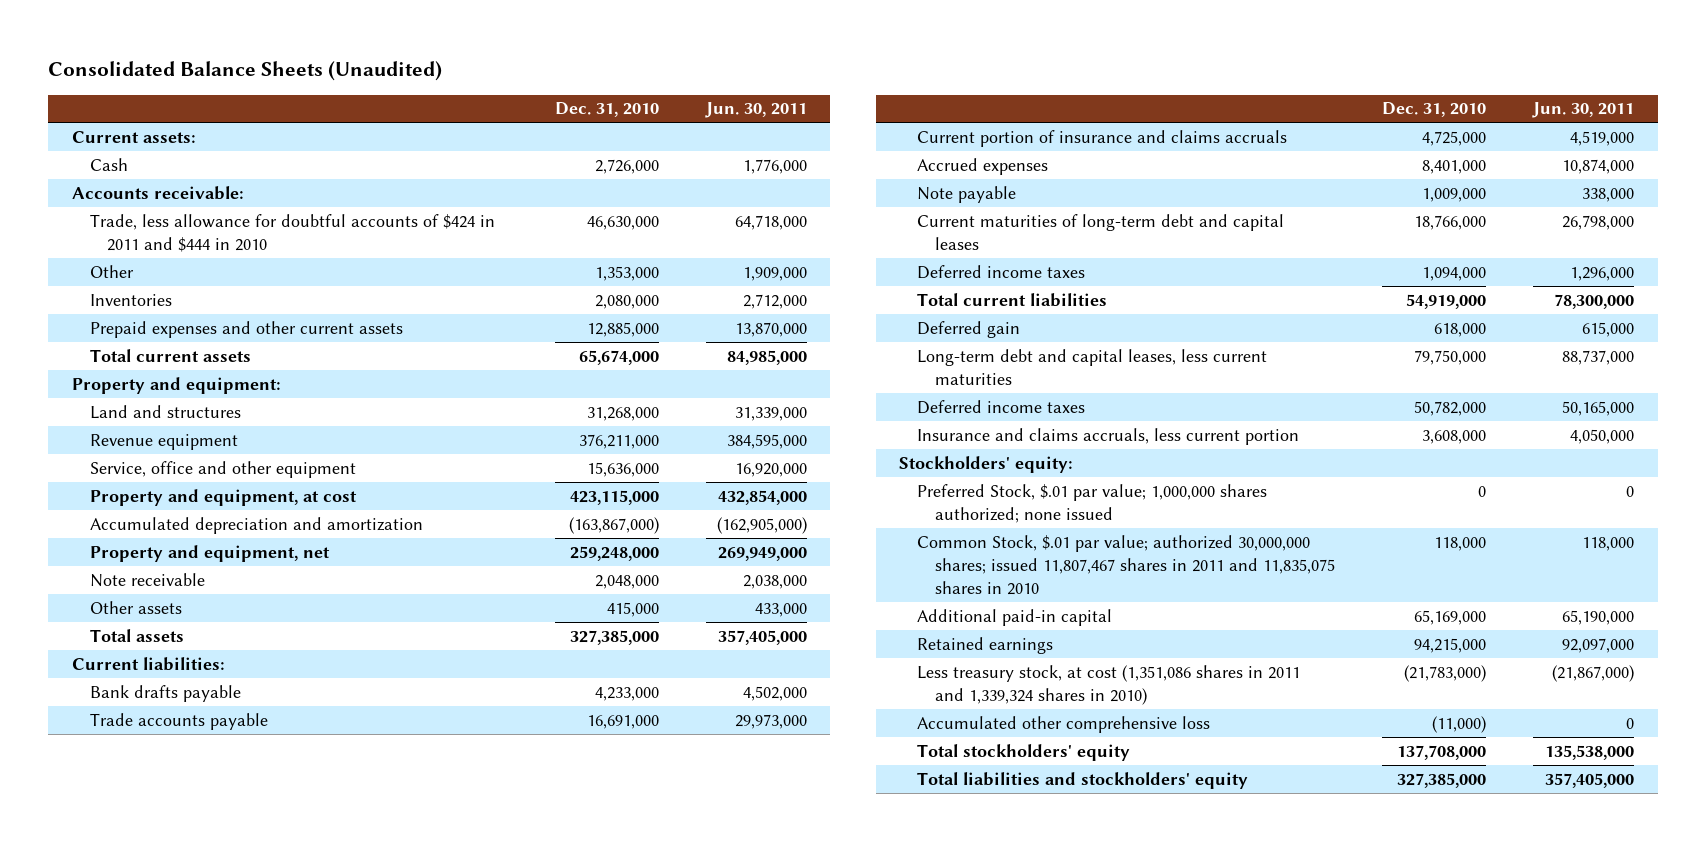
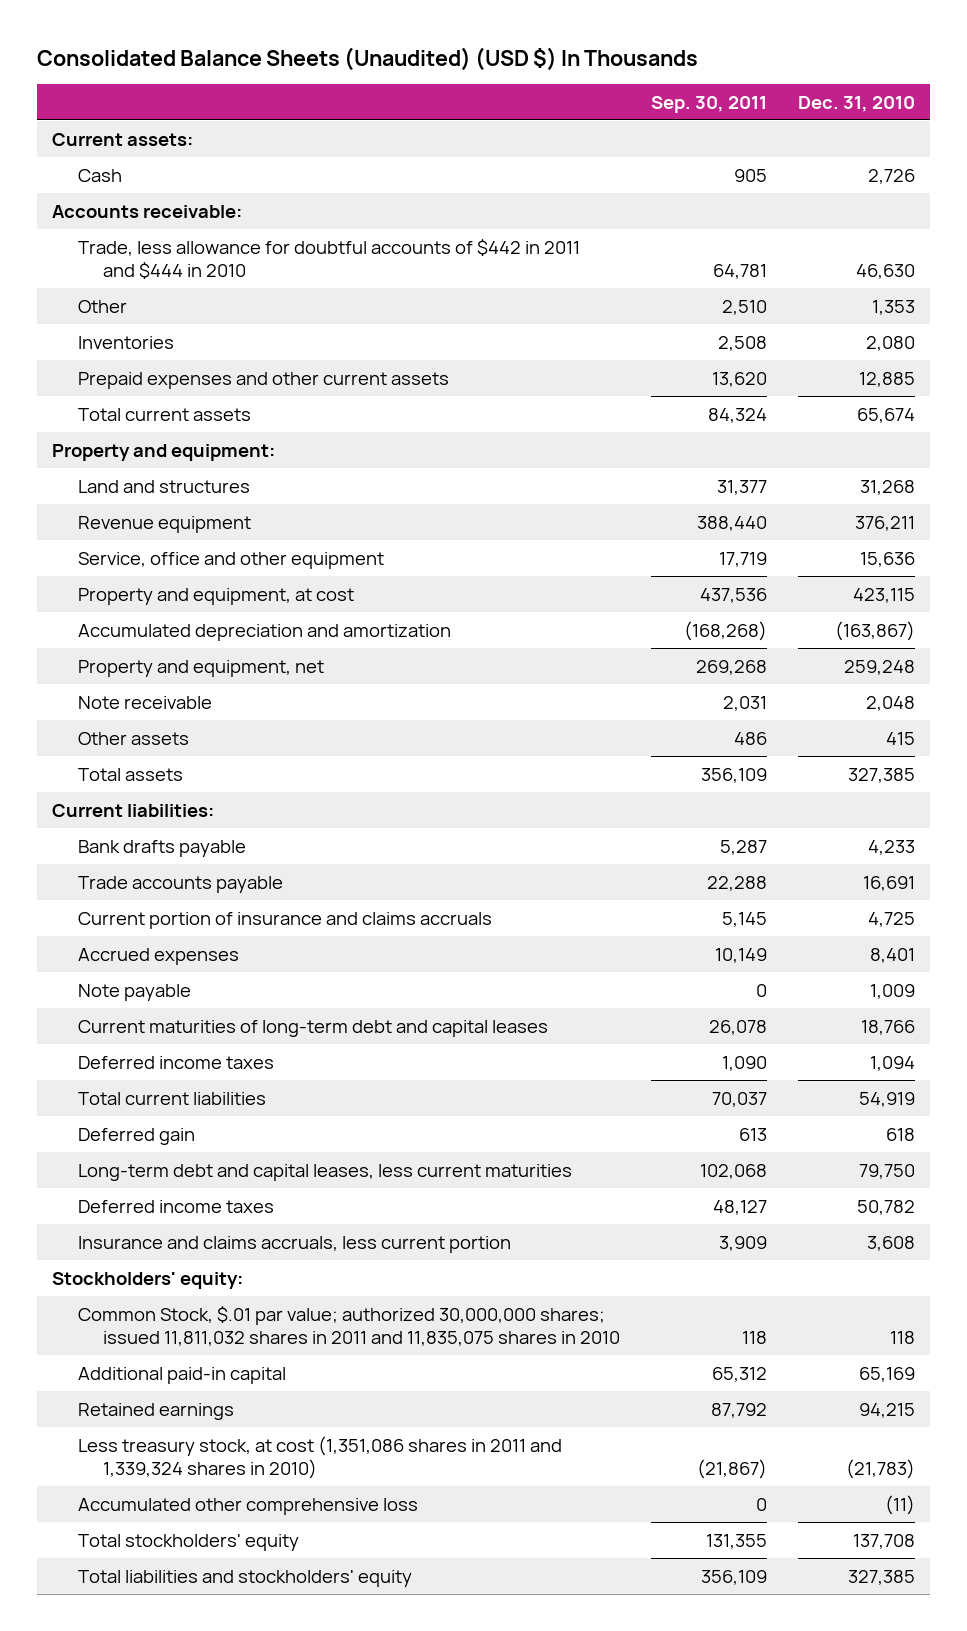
- Consolidated Balance Sheets (Unaudited)
+ Consolidated Balance Sheets (Unaudited) (USD $) In Thousands
- | Dec. 31, 2010 | Jun. 30, 2011
+ | Sep. 30, 2011 | Dec. 31, 2010
- Cash | 2,726,000 | 1,776,000
+ Cash | 905 | 2,726
- Trade, less allowance for doubtful accounts of $424 in 2011 and $444 in 2010 | 46,630,000 | 64,718,000
- Other | 1,353,000 | 1,909,000
- Inventories | 2,080,000 | 2,712,000
- Prepaid expenses and other current assets | 12,885,000 | 13,870,000
- Total current assets | 65,674,000 | 84,985,000
+ Trade, less allowance for doubtful accounts of $442 in 2011 and $444 in 2010 | 64,781 | 46,630
+ Other | 2,510 | 1,353
+ Inventories | 2,508 | 2,080
+ Prepaid expenses and other current assets | 13,620 | 12,885
+ Total current assets | 84,324 | 65,674
- Land and structures | 31,268,000 | 31,339,000
- Revenue equipment | 376,211,000 | 384,595,000
- Service, office and other equipment | 15,636,000 | 16,920,000
- Property and equipment, at cost | 423,115,000 | 432,854,000
- Accumulated depreciation and amortization | (163,867,000) | (162,905,000)
- Property and equipment, net | 259,248,000 | 269,949,000
- Note receivable | 2,048,000 | 2,038,000
- Other assets | 415,000 | 433,000
- Total assets | 327,385,000 | 357,405,000
+ Land and structures | 31,377 | 31,268
+ Revenue equipment | 388,440 | 376,211
+ Service, office and other equipment | 17,719 | 15,636
+ Property and equipment, at cost | 437,536 | 423,115
+ Accumulated depreciation and amortization | (168,268) | (163,867)
+ Property and equipment, net | 269,268 | 259,248
+ Note receivable | 2,031 | 2,048
+ Other assets | 486 | 415
+ Total assets | 356,109 | 327,385
- Bank drafts payable | 4,233,000 | 4,502,000
- Trade accounts payable | 16,691,000 | 29,973,000
- Current portion of insurance and claims accruals | 4,725,000 | 4,519,000
- Accrued expenses | 8,401,000 | 10,874,000
- Note payable | 1,009,000 | 338,000
- Current maturities of long-term debt and capital leases | 18,766,000 | 26,798,000
- Deferred income taxes | 1,094,000 | 1,296,000
- Total current liabilities | 54,919,000 | 78,300,000
- Deferred gain | 618,000 | 615,000
- Long-term debt and capital leases, less current maturities | 79,750,000 | 88,737,000
- Deferred income taxes | 50,782,000 | 50,165,000
- Insurance and claims accruals, less current portion | 3,608,000 | 4,050,000
+ Bank drafts payable | 5,287 | 4,233
+ Trade accounts payable | 22,288 | 16,691
+ Current portion of insurance and claims accruals | 5,145 | 4,725
+ Accrued expenses | 10,149 | 8,401
+ Note payable | 0 | 1,009
+ Current maturities of long-term debt and capital leases | 26,078 | 18,766
+ Deferred income taxes | 1,090 | 1,094
+ Total current liabilities | 70,037 | 54,919
+ Deferred gain | 613 | 618
+ Long-term debt and capital leases, less current maturities | 102,068 | 79,750
+ Deferred income taxes | 48,127 | 50,782
+ Insurance and claims accruals, less current portion | 3,909 | 3,608
- Preferred Stock, $.01 par value; 1,000,000 shares authorized; none issued | 0 | 0
- Common Stock, $.01 par value; authorized 30,000,000 shares; issued 11,807,467 shares in 2011 and 11,835,075 shares in 2010 | 118,000 | 118,000
- Additional paid-in capital | 65,169,000 | 65,190,000
- Retained earnings | 94,215,000 | 92,097,000
- Less treasury stock, at cost (1,351,086 shares in 2011 and 1,339,324 shares in 2010) | (21,783,000) | (21,867,000)
- Accumulated other comprehensive loss | (11,000) | 0
- Total stockholders' equity | 137,708,000 | 135,538,000
- Total liabilities and stockholders' equity | 327,385,000 | 357,405,000
+ Common Stock, $.01 par value; authorized 30,000,000 shares; issued 11,811,032 shares in 2011 and 11,835,075 shares in 2010 | 118 | 118
+ Additional paid-in capital | 65,312 | 65,169
+ Retained earnings | 87,792 | 94,215
+ Less treasury stock, at cost (1,351,086 shares in 2011 and 1,339,324 shares in 2010) | (21,867) | (21,783)
+ Accumulated other comprehensive loss | 0 | (11)
+ Total stockholders' equity | 131,355 | 137,708
+ Total liabilities and stockholders' equity | 356,109 | 327,385

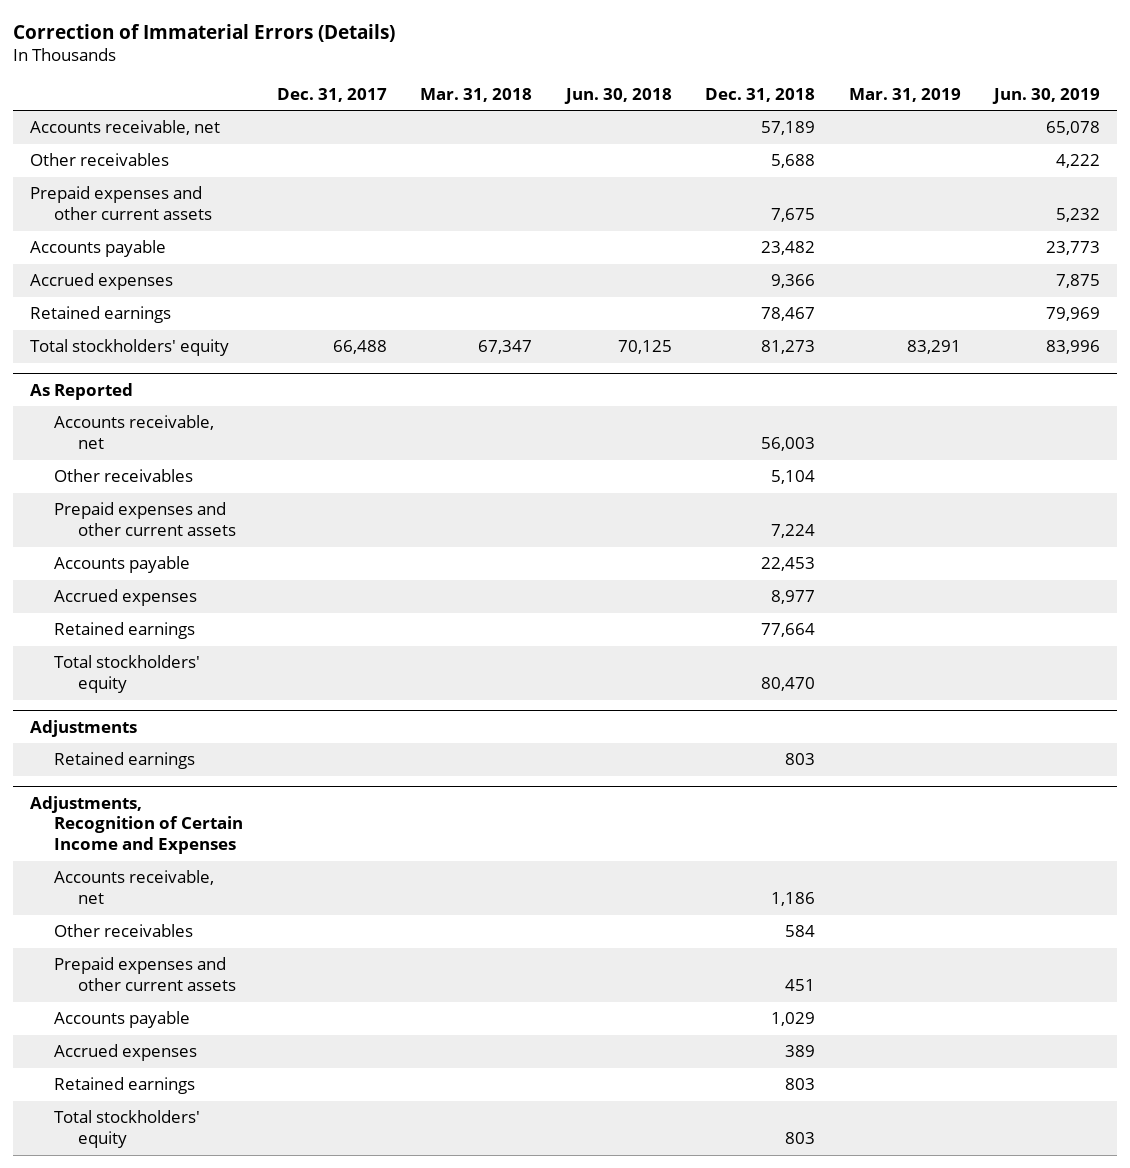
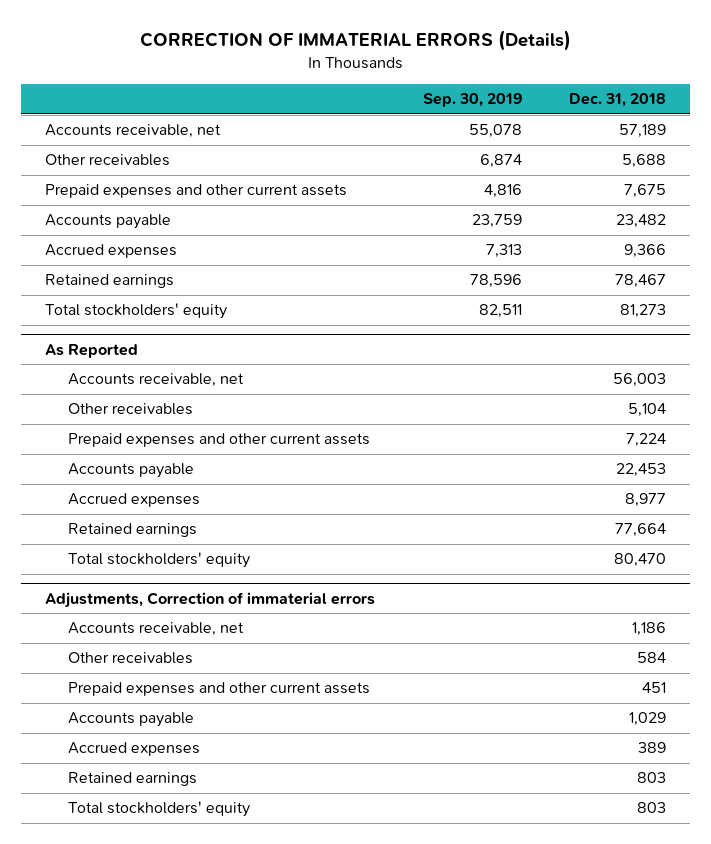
- Correction of Immaterial Errors (Details)
+ CORRECTION OF IMMATERIAL ERRORS (Details)
- | Dec. 31, 2017 | Mar. 31, 2018 | Jun. 30, 2018 | Dec. 31, 2018 | Mar. 31, 2019 | Jun. 30, 2019
+ | Sep. 30, 2019 | Dec. 31, 2018
- Adjustments
- Retained earnings | | | | 803 | |
- Adjustments, Recognition of Certain Income and Expenses
+ Adjustments, Correction of immaterial errors

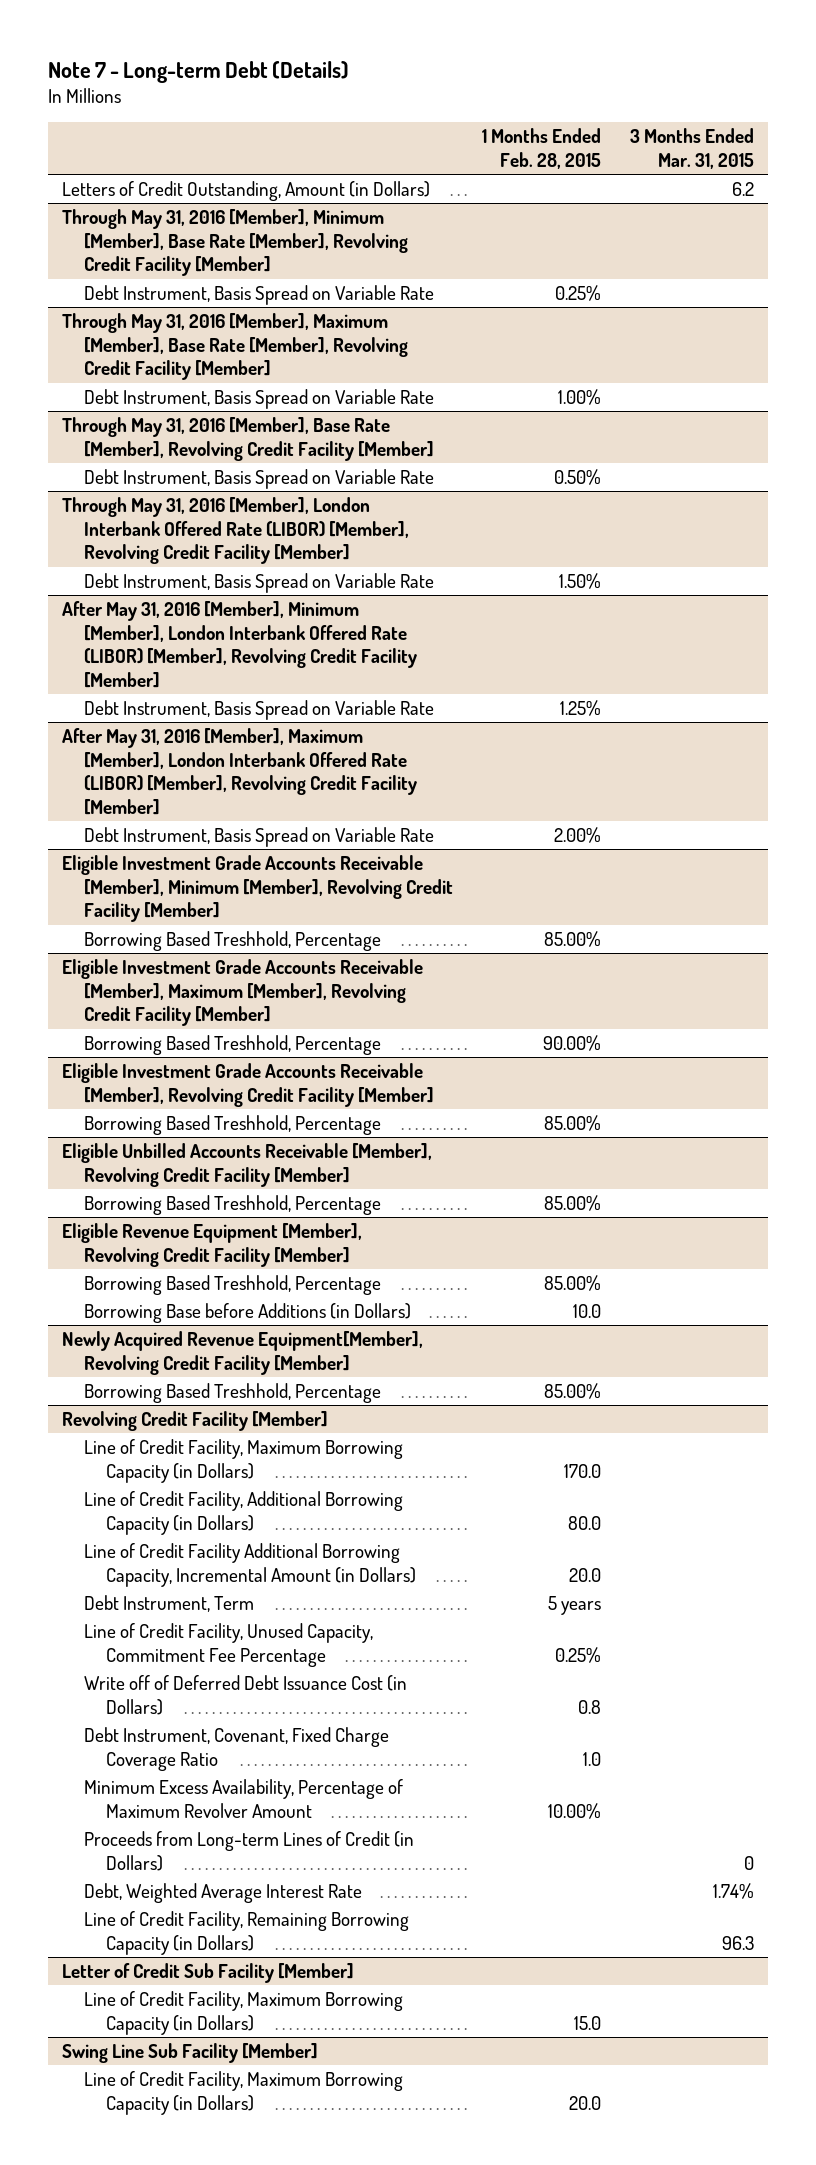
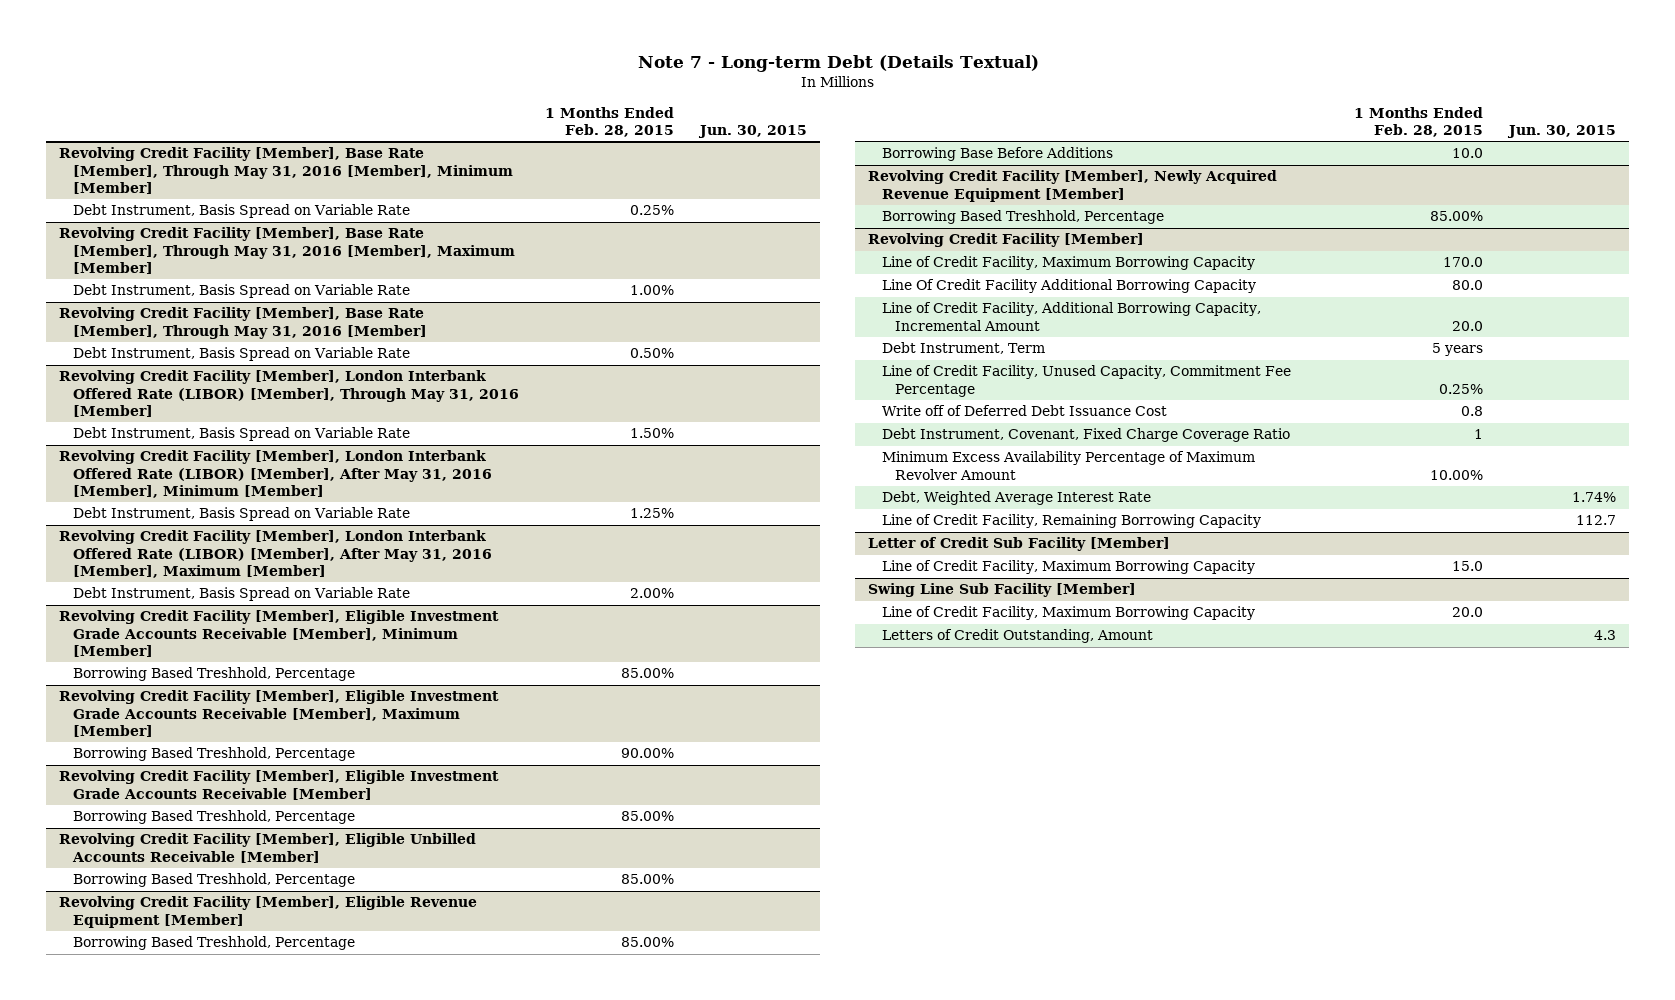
- Note 7 - Long-term Debt (Details)
+ Note 7 - Long-term Debt (Details Textual)
- | 1 Months Ended Feb. 28, 2015 | 3 Months Ended Mar. 31, 2015
+ | 1 Months Ended Feb. 28, 2015 | Jun. 30, 2015
- Letters of Credit Outstanding, Amount (in Dollars) | | 6.2
- Through May 31, 2016 [Member], Minimum [Member], Base Rate [Member], Revolving Credit Facility [Member]
+ Revolving Credit Facility [Member], Base Rate [Member], Through May 31, 2016 [Member], Minimum [Member]
- Through May 31, 2016 [Member], Maximum [Member], Base Rate [Member], Revolving Credit Facility [Member]
+ Revolving Credit Facility [Member], Base Rate [Member], Through May 31, 2016 [Member], Maximum [Member]
- Through May 31, 2016 [Member], Base Rate [Member], Revolving Credit Facility [Member]
+ Revolving Credit Facility [Member], Base Rate [Member], Through May 31, 2016 [Member]
- Through May 31, 2016 [Member], London Interbank Offered Rate (LIBOR) [Member], Revolving Credit Facility [Member]
+ Revolving Credit Facility [Member], London Interbank Offered Rate (LIBOR) [Member], Through May 31, 2016 [Member]
- After May 31, 2016 [Member], Minimum [Member], London Interbank Offered Rate (LIBOR) [Member], Revolving Credit Facility [Member]
+ Revolving Credit Facility [Member], London Interbank Offered Rate (LIBOR) [Member], After May 31, 2016 [Member], Minimum [Member]
- After May 31, 2016 [Member], Maximum [Member], London Interbank Offered Rate (LIBOR) [Member], Revolving Credit Facility [Member]
+ Revolving Credit Facility [Member], London Interbank Offered Rate (LIBOR) [Member], After May 31, 2016 [Member], Maximum [Member]
- Eligible Investment Grade Accounts Receivable [Member], Minimum [Member], Revolving Credit Facility [Member]
+ Revolving Credit Facility [Member], Eligible Investment Grade Accounts Receivable [Member], Minimum [Member]
- Eligible Investment Grade Accounts Receivable [Member], Maximum [Member], Revolving Credit Facility [Member]
+ Revolving Credit Facility [Member], Eligible Investment Grade Accounts Receivable [Member], Maximum [Member]
- Eligible Investment Grade Accounts Receivable [Member], Revolving Credit Facility [Member]
+ Revolving Credit Facility [Member], Eligible Investment Grade Accounts Receivable [Member]
- Eligible Unbilled Accounts Receivable [Member], Revolving Credit Facility [Member]
+ Revolving Credit Facility [Member], Eligible Unbilled Accounts Receivable [Member]
- Eligible Revenue Equipment [Member], Revolving Credit Facility [Member]
+ Revolving Credit Facility [Member], Eligible Revenue Equipment [Member]
- Borrowing Base before Additions (in Dollars) | 10.0 |
- Newly Acquired Revenue Equipment[Member], Revolving Credit Facility [Member]
+ Borrowing Base Before Additions | 10.0 |
+ Revolving Credit Facility [Member], Newly Acquired Revenue Equipment [Member]
@ Revolving Credit Facility [Member]
- Line of Credit Facility, Maximum Borrowing Capacity (in Dollars) | 170.0 |
- Line of Credit Facility, Additional Borrowing Capacity (in Dollars) | 80.0 |
- Line of Credit Facility Additional Borrowing Capacity, Incremental Amount (in Dollars) | 20.0 |
+ Line of Credit Facility, Maximum Borrowing Capacity | 170.0 |
+ Line Of Credit Facility Additional Borrowing Capacity | 80.0 |
+ Line of Credit Facility, Additional Borrowing Capacity, Incremental Amount | 20.0 |
- Write off of Deferred Debt Issuance Cost (in Dollars) | 0.8 |
- Debt Instrument, Covenant, Fixed Charge Coverage Ratio | 1.0 |
- Minimum Excess Availability, Percentage of Maximum Revolver Amount | 10.00% |
- Proceeds from Long-term Lines of Credit (in Dollars) | | 0
+ Write off of Deferred Debt Issuance Cost | 0.8 |
+ Debt Instrument, Covenant, Fixed Charge Coverage Ratio | 1 |
+ Minimum Excess Availability Percentage of Maximum Revolver Amount | 10.00% |
- Line of Credit Facility, Remaining Borrowing Capacity (in Dollars) | | 96.3
+ Line of Credit Facility, Remaining Borrowing Capacity | | 112.7
@ Letter of Credit Sub Facility [Member]
- Line of Credit Facility, Maximum Borrowing Capacity (in Dollars) | 15.0 |
+ Line of Credit Facility, Maximum Borrowing Capacity | 15.0 |
@ Swing Line Sub Facility [Member]
- Line of Credit Facility, Maximum Borrowing Capacity (in Dollars) | 20.0 |
+ Line of Credit Facility, Maximum Borrowing Capacity | 20.0 |
+ Letters of Credit Outstanding, Amount | | 4.3

